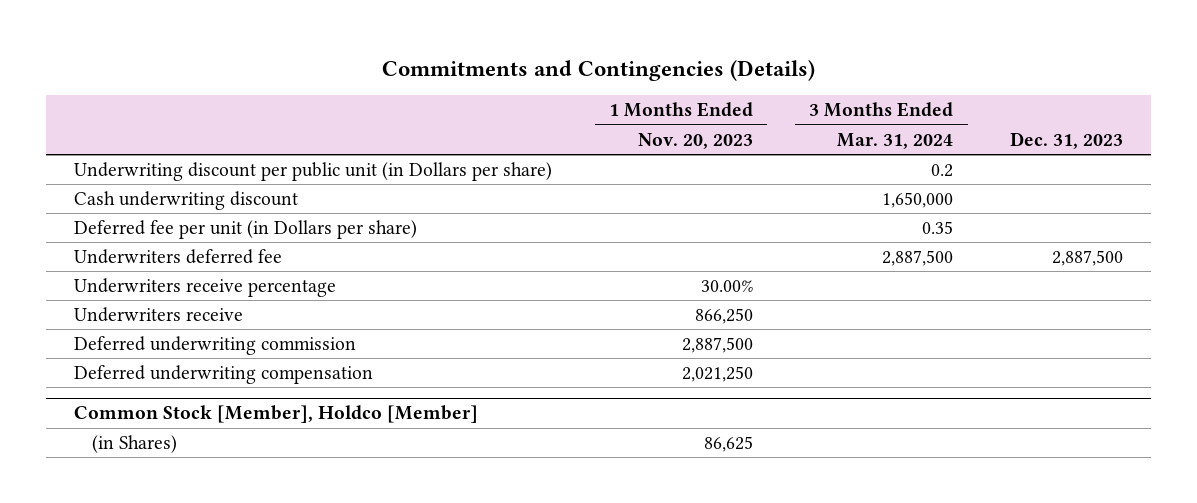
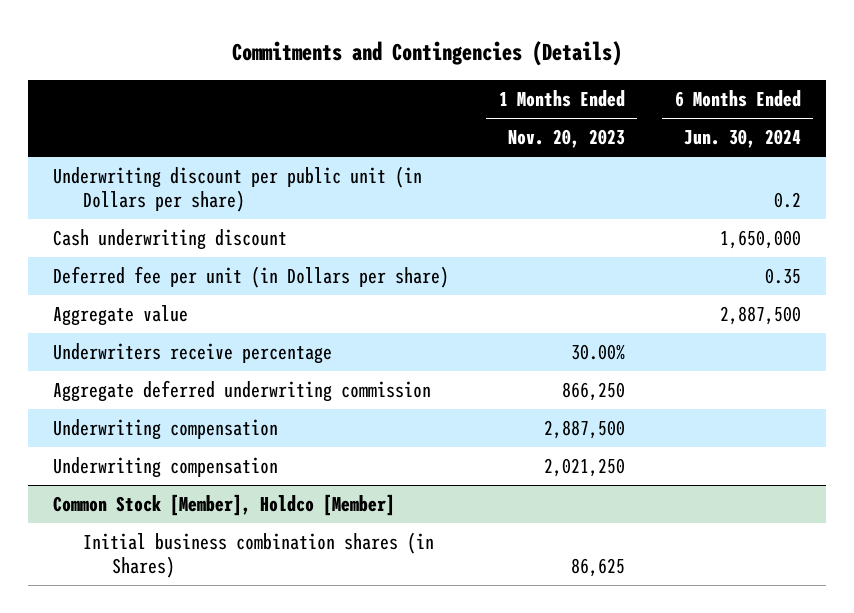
- | 1 Months Ended Nov. 20, 2023 | 3 Months Ended Mar. 31, 2024 | Dec. 31, 2023
+ | 1 Months Ended Nov. 20, 2023 | 6 Months Ended Jun. 30, 2024
- Underwriters deferred fee | | 2,887,500 | 2,887,500
+ Aggregate value | | 2,887,500
- Underwriters receive | 866,250 | |
- Deferred underwriting commission | 2,887,500 | |
- Deferred underwriting compensation | 2,021,250 | |
+ Aggregate deferred underwriting commission | 866,250 |
+ Underwriting compensation | 2,887,500 |
+ Underwriting compensation | 2,021,250 |
@ Common Stock [Member], Holdco [Member]
- (in Shares) | 86,625 | |
+ Initial business combination shares (in Shares) | 86,625 |

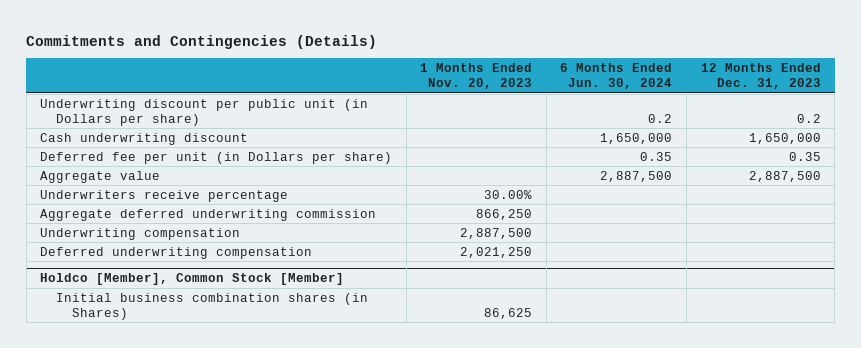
- | 1 Months Ended Nov. 20, 2023 | 6 Months Ended Jun. 30, 2024
+ | 1 Months Ended Nov. 20, 2023 | 6 Months Ended Jun. 30, 2024 | 12 Months Ended Dec. 31, 2023
- Underwriting compensation | 2,021,250 |
- Common Stock [Member], Holdco [Member]
+ Deferred underwriting compensation | 2,021,250 | |
+ Holdco [Member], Common Stock [Member]

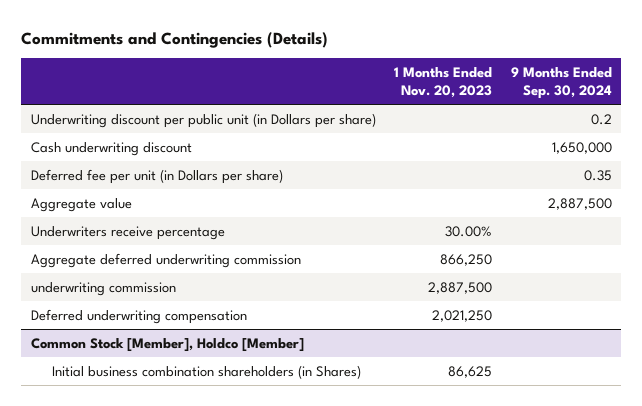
- | 1 Months Ended Nov. 20, 2023 | 6 Months Ended Jun. 30, 2024 | 12 Months Ended Dec. 31, 2023
+ | 1 Months Ended Nov. 20, 2023 | 9 Months Ended Sep. 30, 2024
- Underwriting compensation | 2,887,500 | |
+ underwriting commission | 2,887,500 |
- Holdco [Member], Common Stock [Member]
- Initial business combination shares (in Shares) | 86,625 | |
+ Common Stock [Member], Holdco [Member]
+ Initial business combination shareholders (in Shares) | 86,625 |

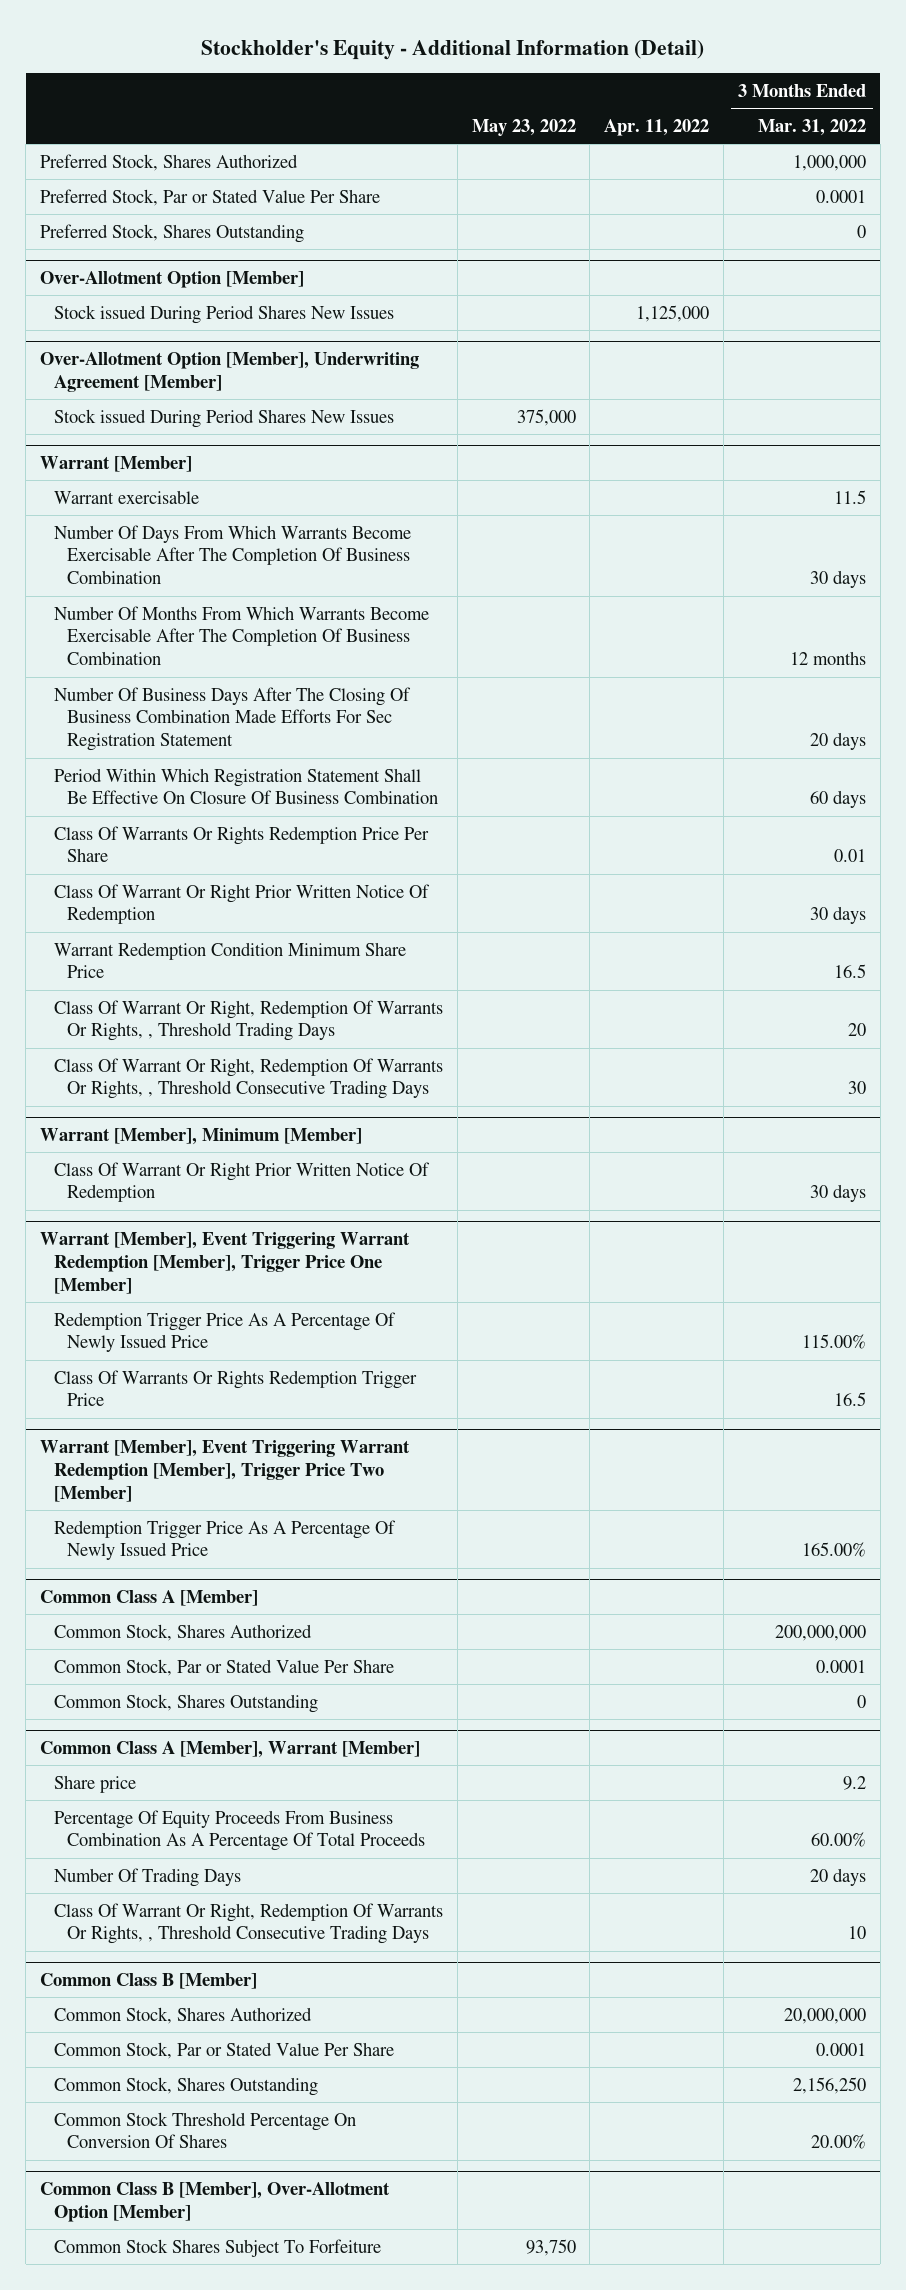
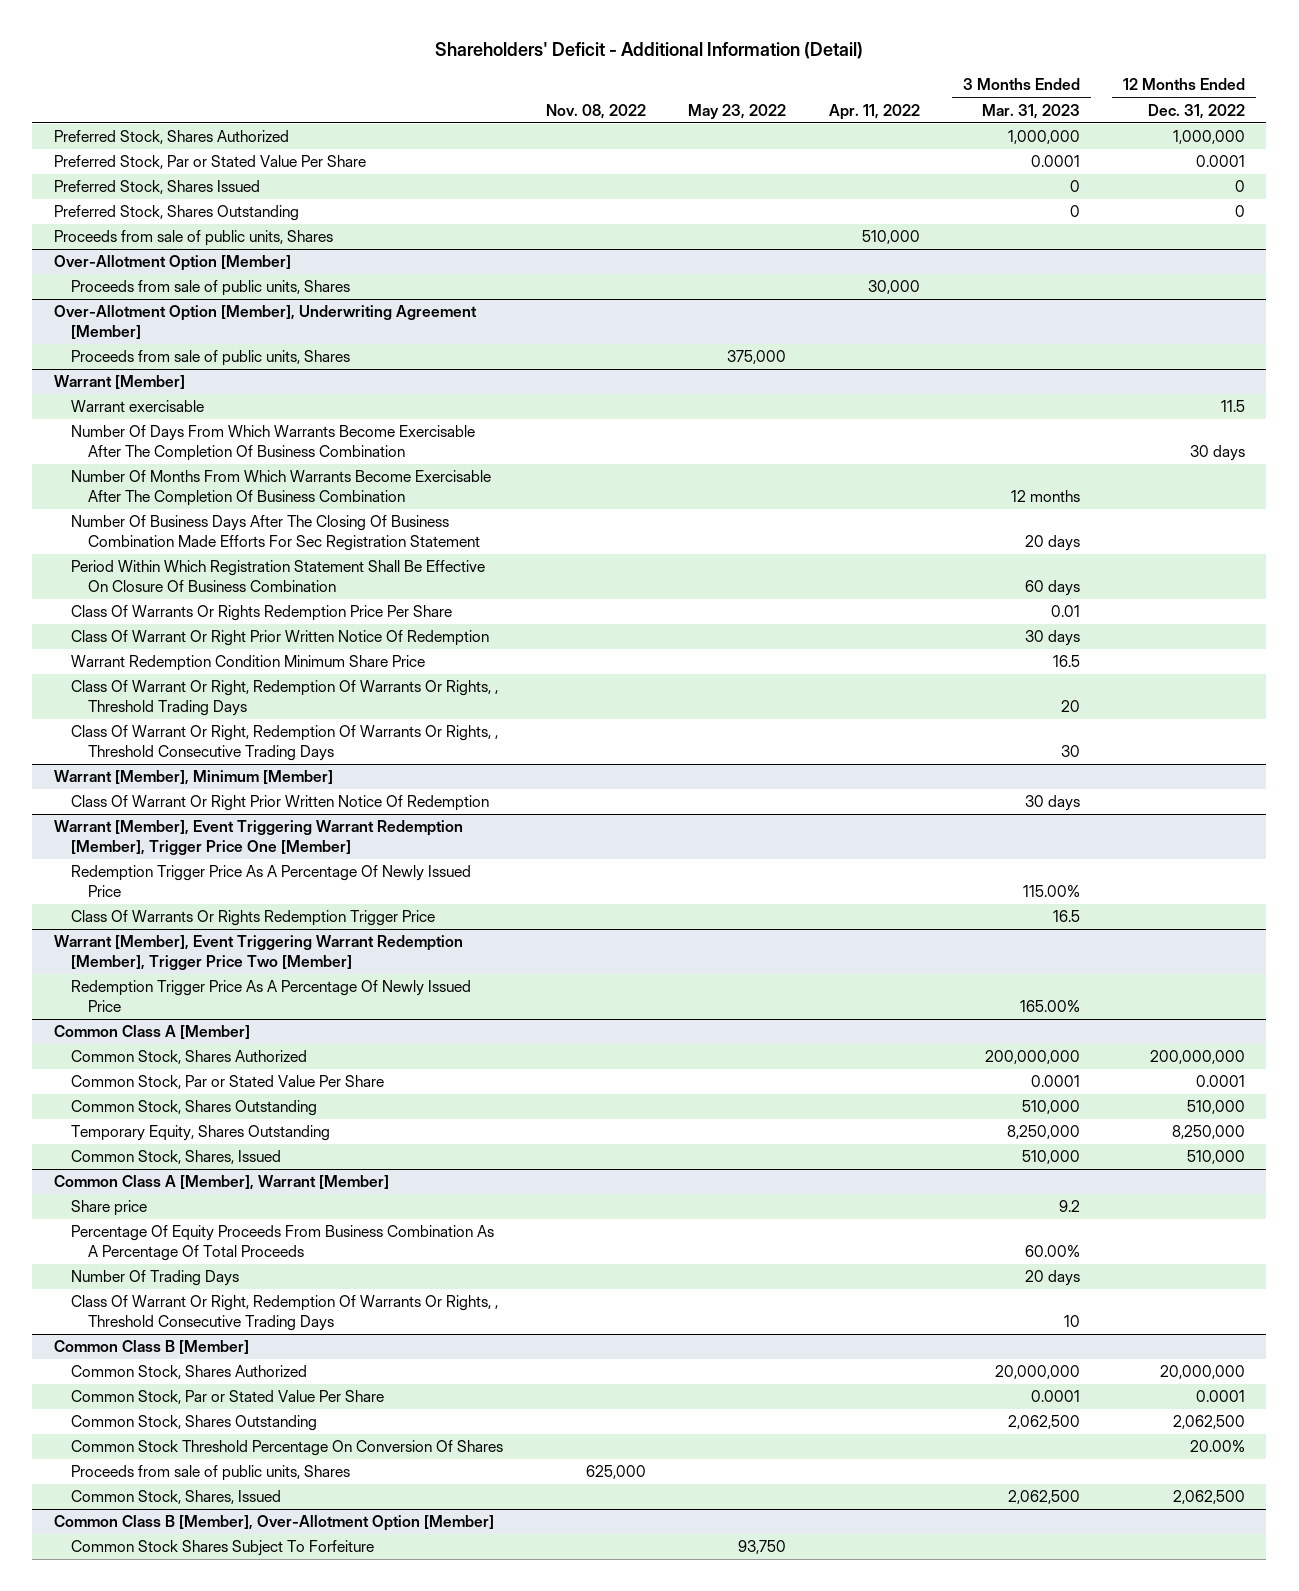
- Stockholder's Equity - Additional Information (Detail)
+ Shareholders' Deficit - Additional Information (Detail)
- | May 23, 2022 | Apr. 11, 2022 | 3 Months Ended Mar. 31, 2022
+ | Nov. 08, 2022 | May 23, 2022 | Apr. 11, 2022 | 3 Months Ended Mar. 31, 2023 | 12 Months Ended Dec. 31, 2022
+ Preferred Stock, Shares Issued | | | | 0 | 0
+ Proceeds from sale of public units, Shares | | | 510,000 | |
@ Over-Allotment Option [Member]
- Stock issued During Period Shares New Issues | | 1,125,000 |
+ Proceeds from sale of public units, Shares | | | 30,000 | |
@ Over-Allotment Option [Member], Underwriting Agreement [Member]
- Stock issued During Period Shares New Issues | 375,000 | |
+ Proceeds from sale of public units, Shares | | 375,000 | | |
@ Common Class A [Member]
+ Temporary Equity, Shares Outstanding | | | | 8,250,000 | 8,250,000
+ Common Stock, Shares, Issued | | | | 510,000 | 510,000
@ Common Class B [Member]
+ Proceeds from sale of public units, Shares | 625,000 | | | |
+ Common Stock, Shares, Issued | | | | 2,062,500 | 2,062,500

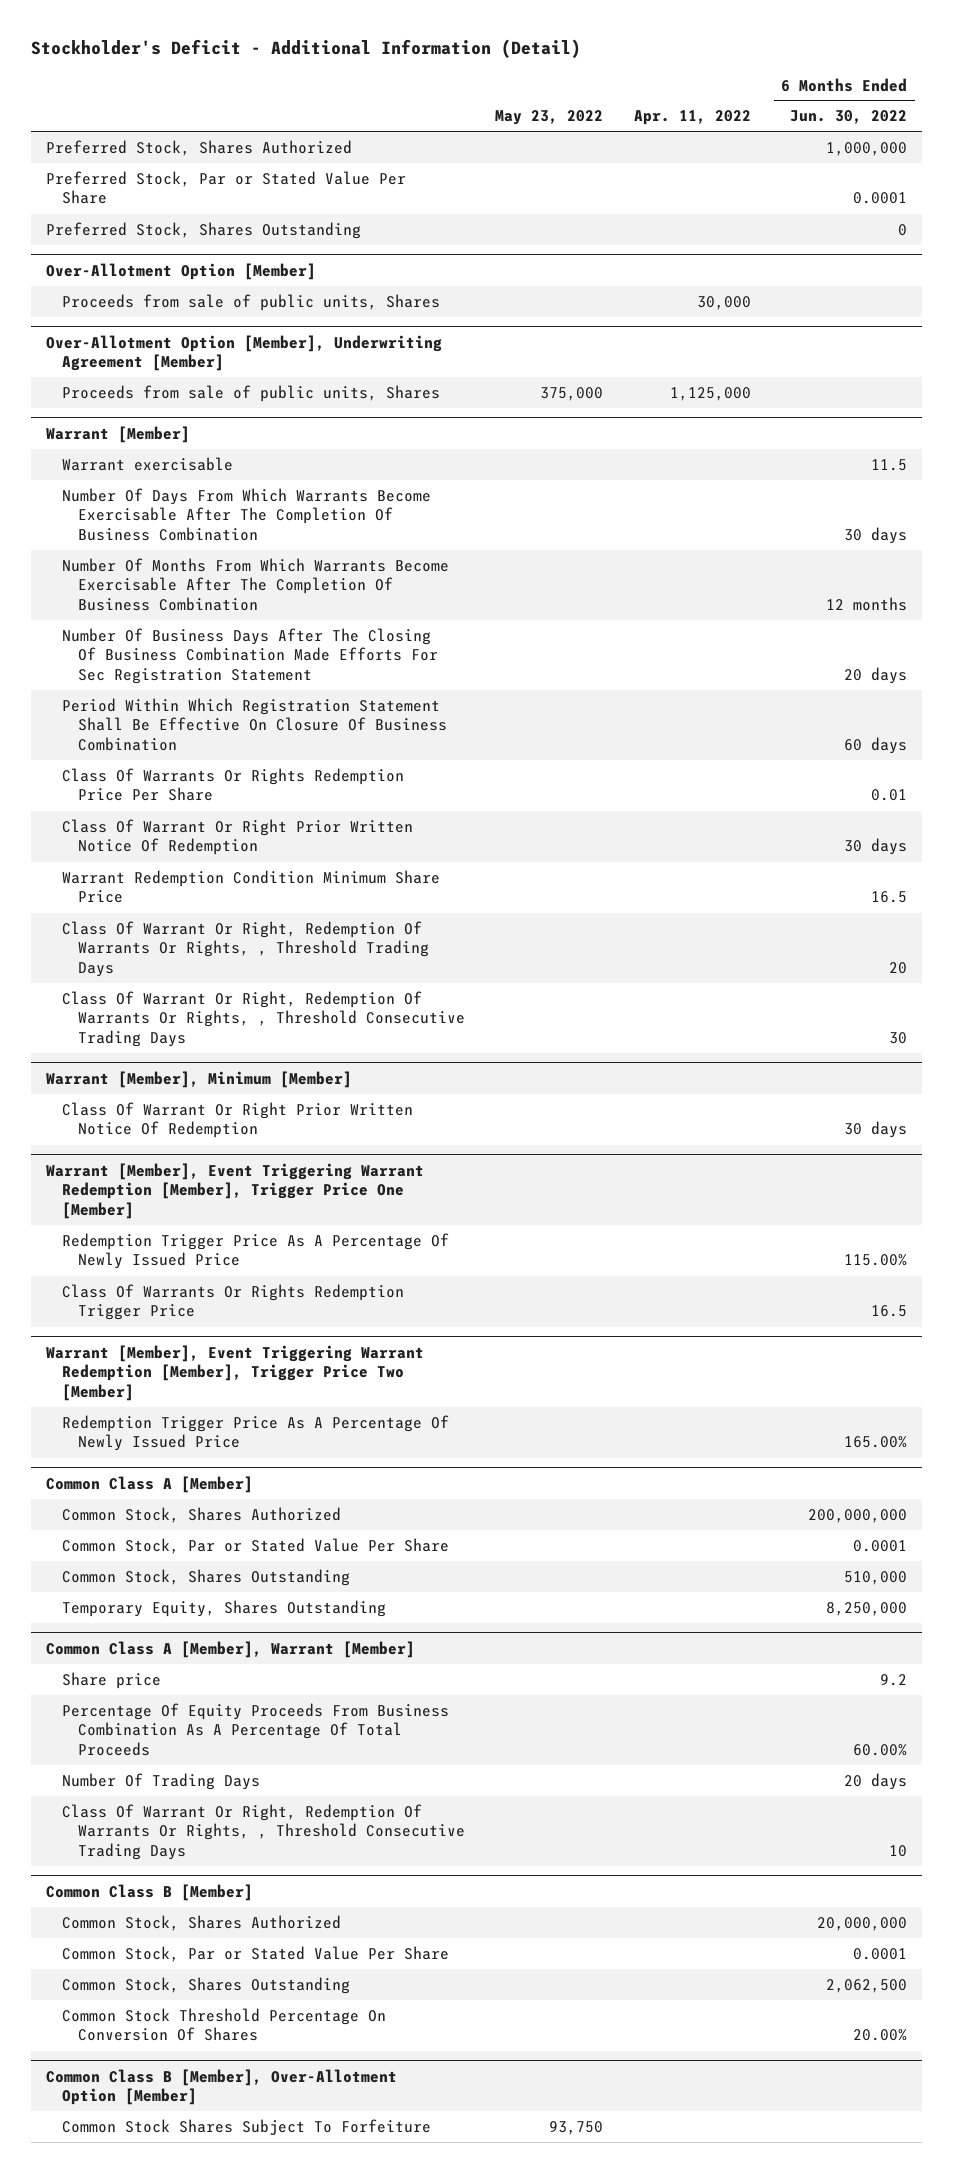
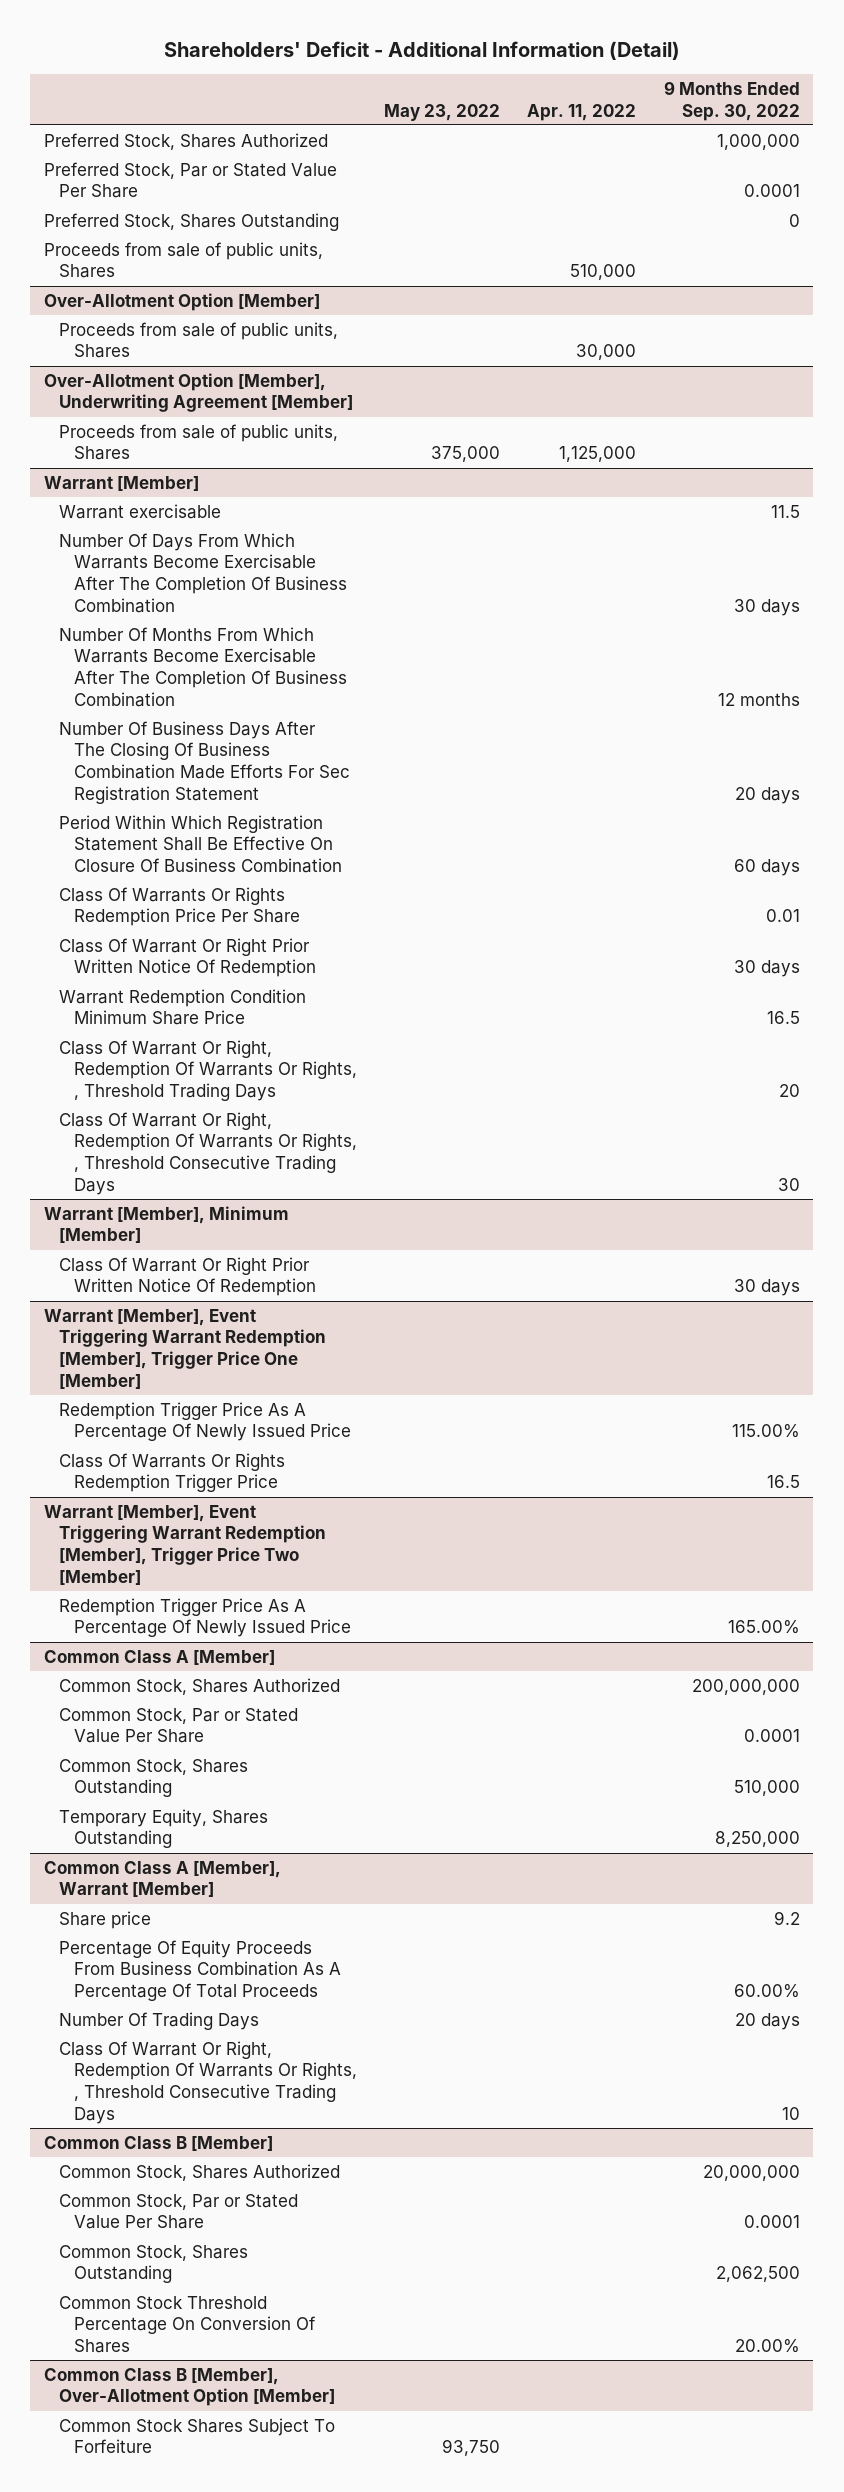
- Stockholder's Deficit - Additional Information (Detail)
+ Shareholders' Deficit - Additional Information (Detail)
- | May 23, 2022 | Apr. 11, 2022 | 6 Months Ended Jun. 30, 2022
+ | May 23, 2022 | Apr. 11, 2022 | 9 Months Ended Sep. 30, 2022
+ Proceeds from sale of public units, Shares | | 510,000 |

